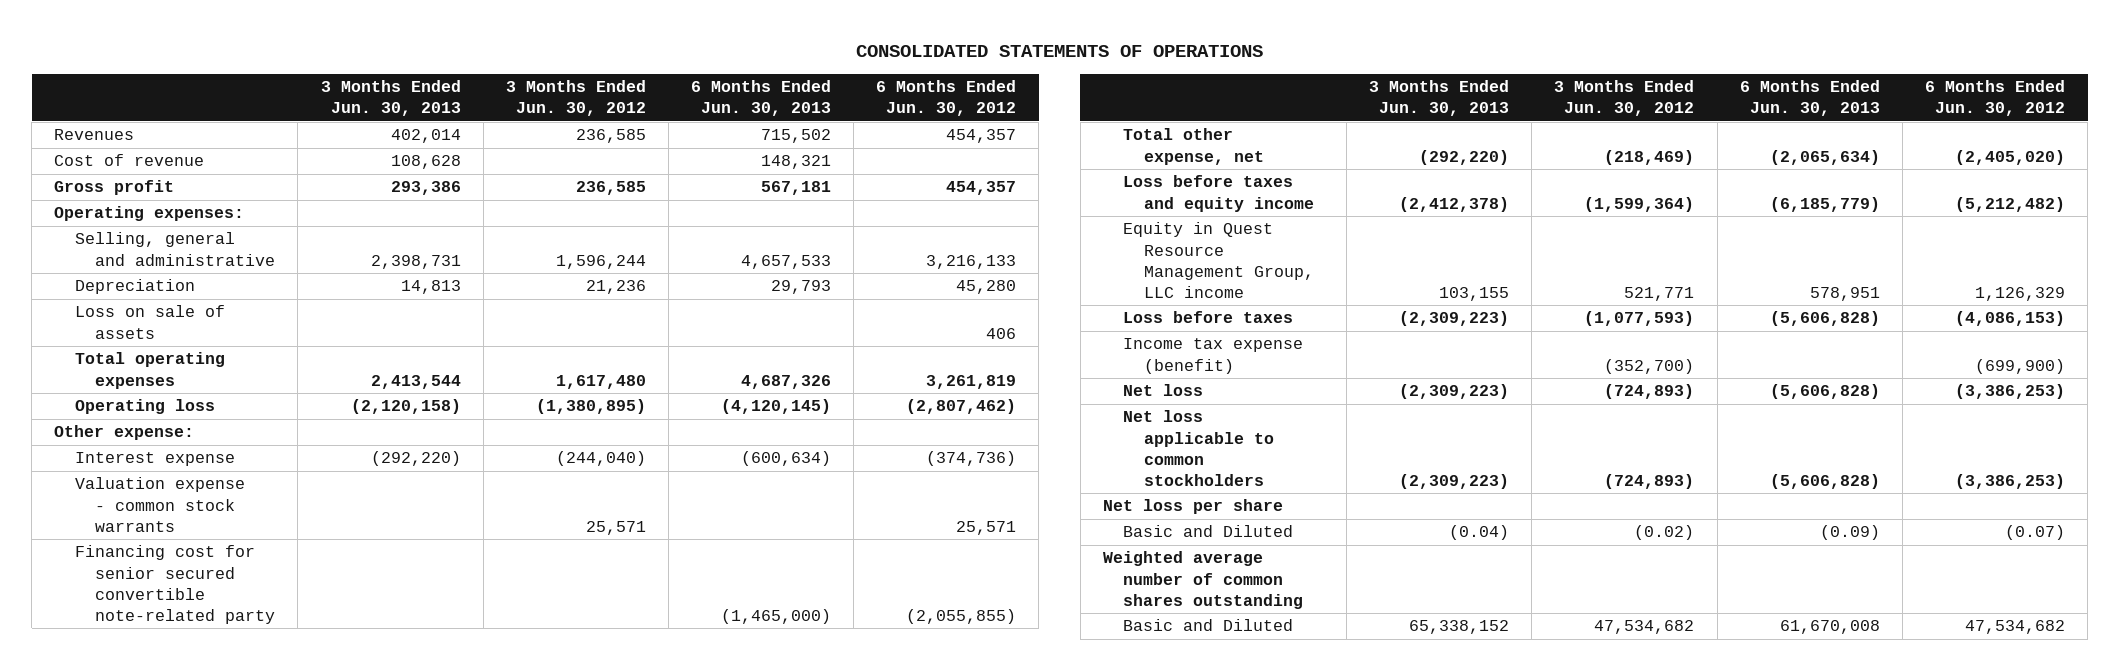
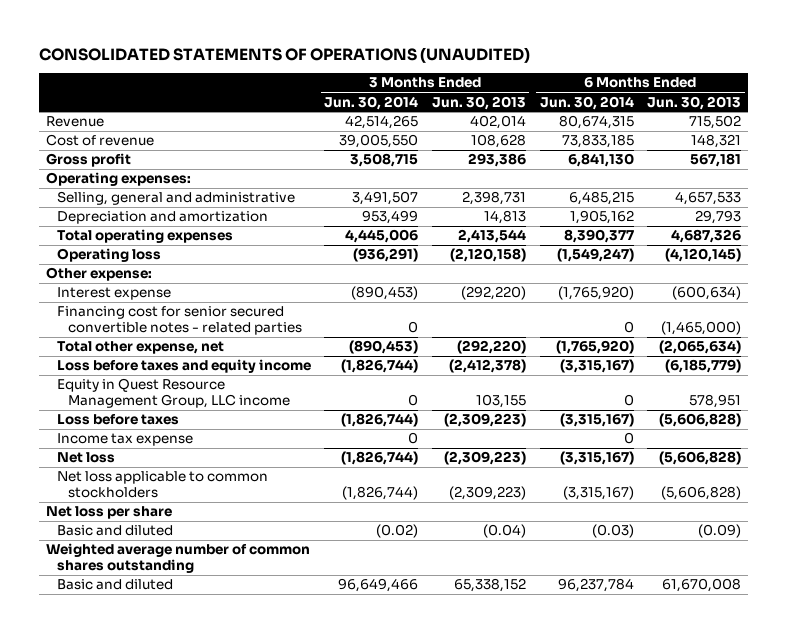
- CONSOLIDATED STATEMENTS OF OPERATIONS
+ CONSOLIDATED STATEMENTS OF OPERATIONS (UNAUDITED)
- | 3 Months Ended Jun. 30, 2013 | 3 Months Ended Jun. 30, 2012 | 6 Months Ended Jun. 30, 2013 | 6 Months Ended Jun. 30, 2012
+ | 3 Months Ended Jun. 30, 2014 | 3 Months Ended Jun. 30, 2013 | 6 Months Ended Jun. 30, 2014 | 6 Months Ended Jun. 30, 2013
- Revenues | 402,014 | 236,585 | 715,502 | 454,357
+ Revenue | 42,514,265 | 402,014 | 80,674,315 | 715,502
- Depreciation | 14,813 | 21,236 | 29,793 | 45,280
- Loss on sale of assets | | | | 406
+ Depreciation and amortization | 953,499 | 14,813 | 1,905,162 | 29,793
- Valuation expense - common stock warrants | | 25,571 | | 25,571
- Financing cost for senior secured convertible note-related party | | | (1,465,000) | (2,055,855)
+ Financing cost for senior secured convertible notes - related parties | 0 | | 0 | (1,465,000)
- Income tax expense (benefit) | | (352,700) | | (699,900)
+ Income tax expense | 0 | | 0 |
- Basic and Diluted | (0.04) | (0.02) | (0.09) | (0.07)
+ Basic and diluted | (0.02) | (0.04) | (0.03) | (0.09)
- Basic and Diluted | 65,338,152 | 47,534,682 | 61,670,008 | 47,534,682
+ Basic and diluted | 96,649,466 | 65,338,152 | 96,237,784 | 61,670,008

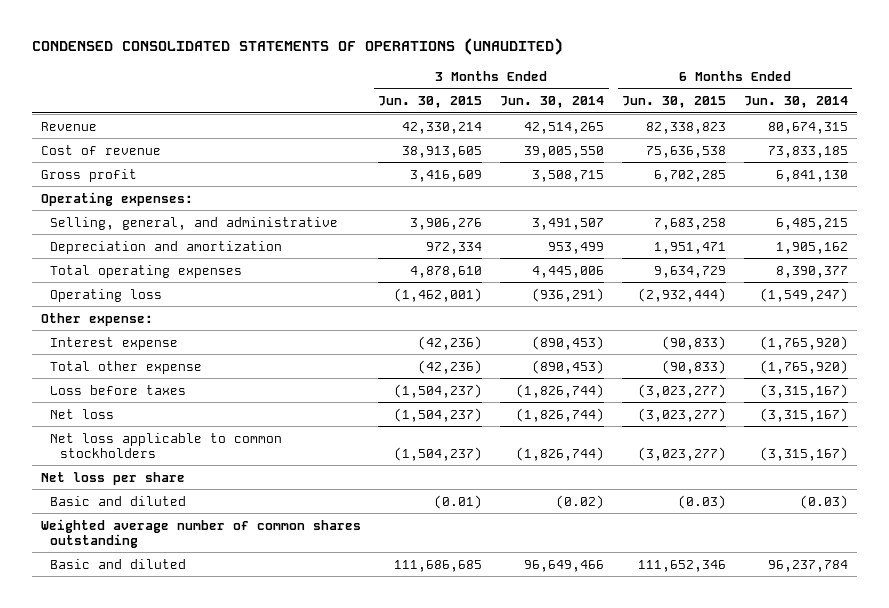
- CONSOLIDATED STATEMENTS OF OPERATIONS (UNAUDITED)
+ CONDENSED CONSOLIDATED STATEMENTS OF OPERATIONS (UNAUDITED)
- | 3 Months Ended Jun. 30, 2014 | 3 Months Ended Jun. 30, 2013 | 6 Months Ended Jun. 30, 2014 | 6 Months Ended Jun. 30, 2013
+ | 3 Months Ended Jun. 30, 2015 | 3 Months Ended Jun. 30, 2014 | 6 Months Ended Jun. 30, 2015 | 6 Months Ended Jun. 30, 2014
- Selling, general and administrative | 3,491,507 | 2,398,731 | 6,485,215 | 4,657,533
+ Selling, general, and administrative | 3,906,276 | 3,491,507 | 7,683,258 | 6,485,215
- Financing cost for senior secured convertible notes - related parties | 0 | | 0 | (1,465,000)
- Total other expense, net | (890,453) | (292,220) | (1,765,920) | (2,065,634)
- Loss before taxes and equity income | (1,826,744) | (2,412,378) | (3,315,167) | (6,185,779)
- Equity in Quest Resource Management Group, LLC income | 0 | 103,155 | 0 | 578,951
+ Total other expense | (42,236) | (890,453) | (90,833) | (1,765,920)
- Income tax expense | 0 | | 0 |

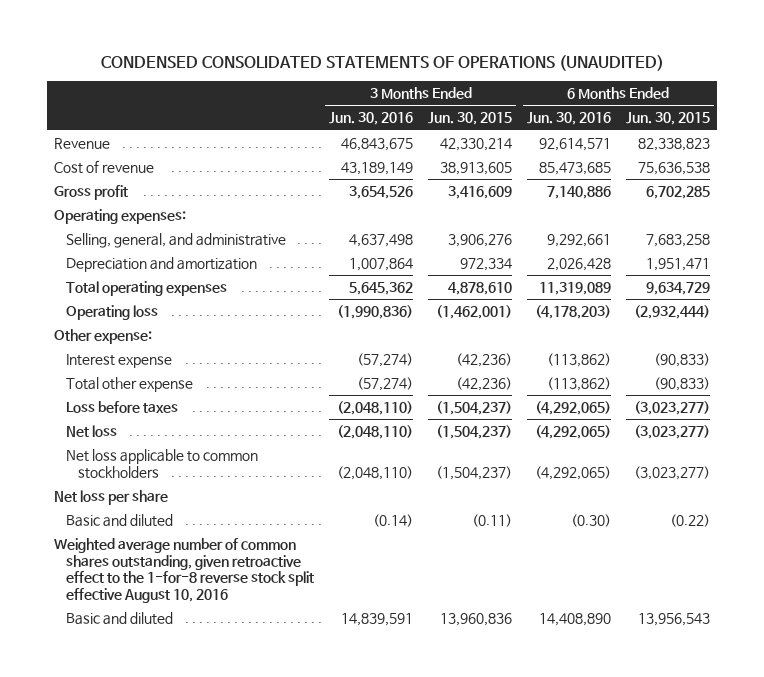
- | 3 Months Ended Jun. 30, 2015 | 3 Months Ended Jun. 30, 2014 | 6 Months Ended Jun. 30, 2015 | 6 Months Ended Jun. 30, 2014
+ | 3 Months Ended Jun. 30, 2016 | 3 Months Ended Jun. 30, 2015 | 6 Months Ended Jun. 30, 2016 | 6 Months Ended Jun. 30, 2015
- Basic and diluted | (0.01) | (0.02) | (0.03) | (0.03)
- Weighted average number of common shares outstanding
- Basic and diluted | 111,686,685 | 96,649,466 | 111,652,346 | 96,237,784
+ Basic and diluted | (0.14) | (0.11) | (0.30) | (0.22)
+ Weighted average number of common shares outstanding, given retroactive effect to the 1-for-8 reverse stock split effective August 10, 2016
+ Basic and diluted | 14,839,591 | 13,960,836 | 14,408,890 | 13,956,543

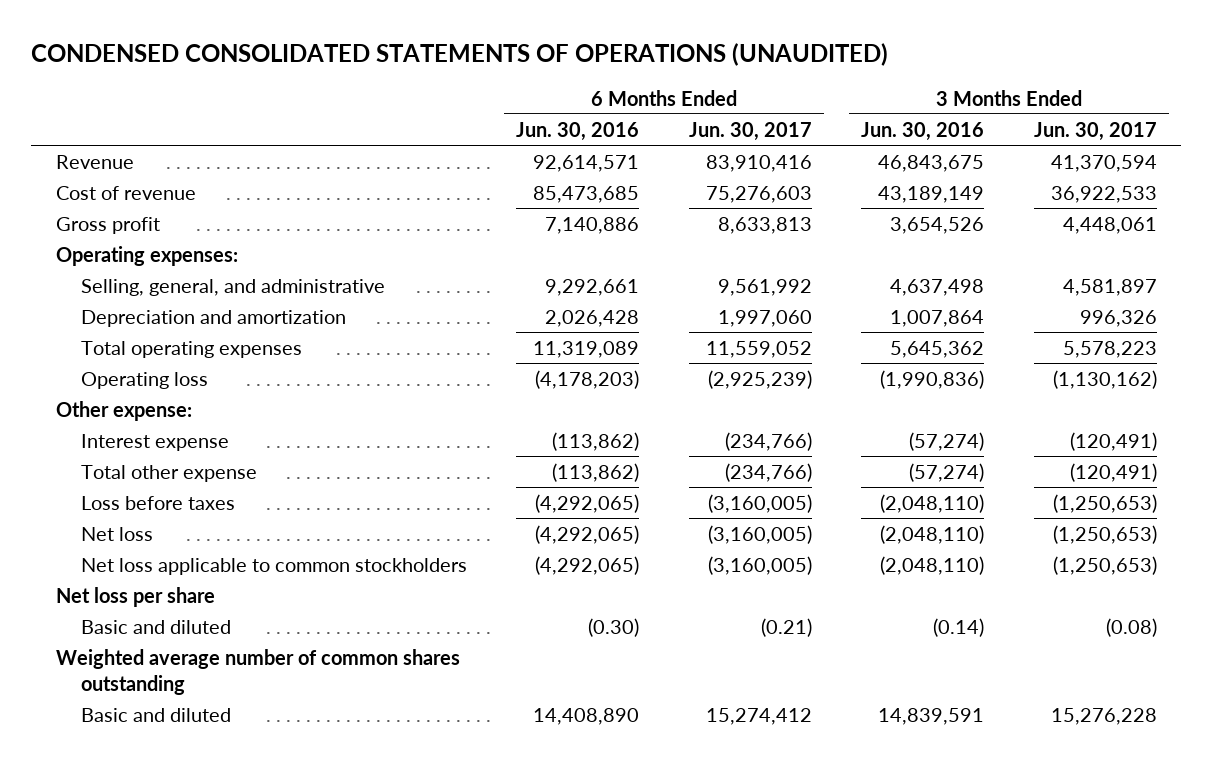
- | 3 Months Ended Jun. 30, 2016 | 3 Months Ended Jun. 30, 2015 | 6 Months Ended Jun. 30, 2016 | 6 Months Ended Jun. 30, 2015
+ | 6 Months Ended Jun. 30, 2016 | 6 Months Ended Jun. 30, 2017 | 3 Months Ended Jun. 30, 2016 | 3 Months Ended Jun. 30, 2017
- Weighted average number of common shares outstanding, given retroactive effect to the 1-for-8 reverse stock split effective August 10, 2016
+ Weighted average number of common shares outstanding

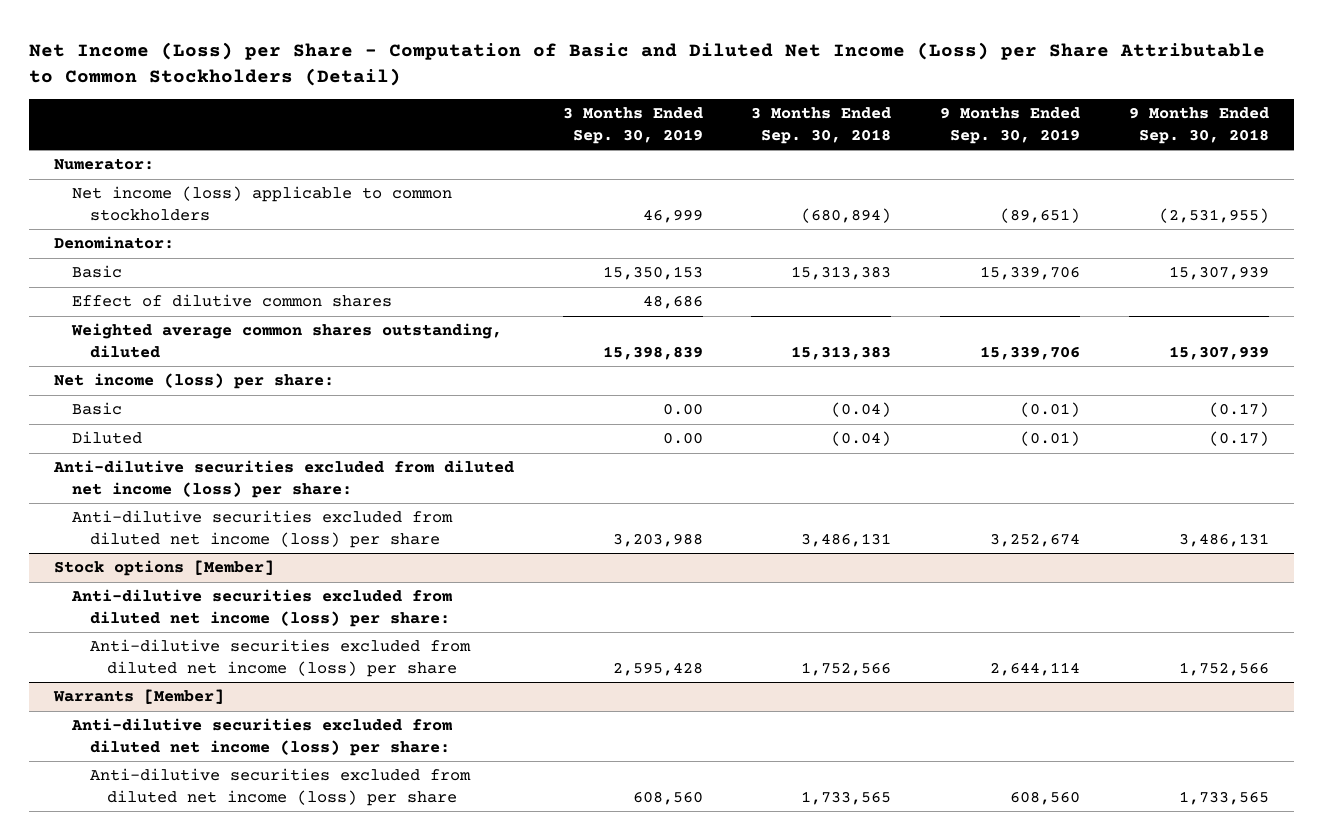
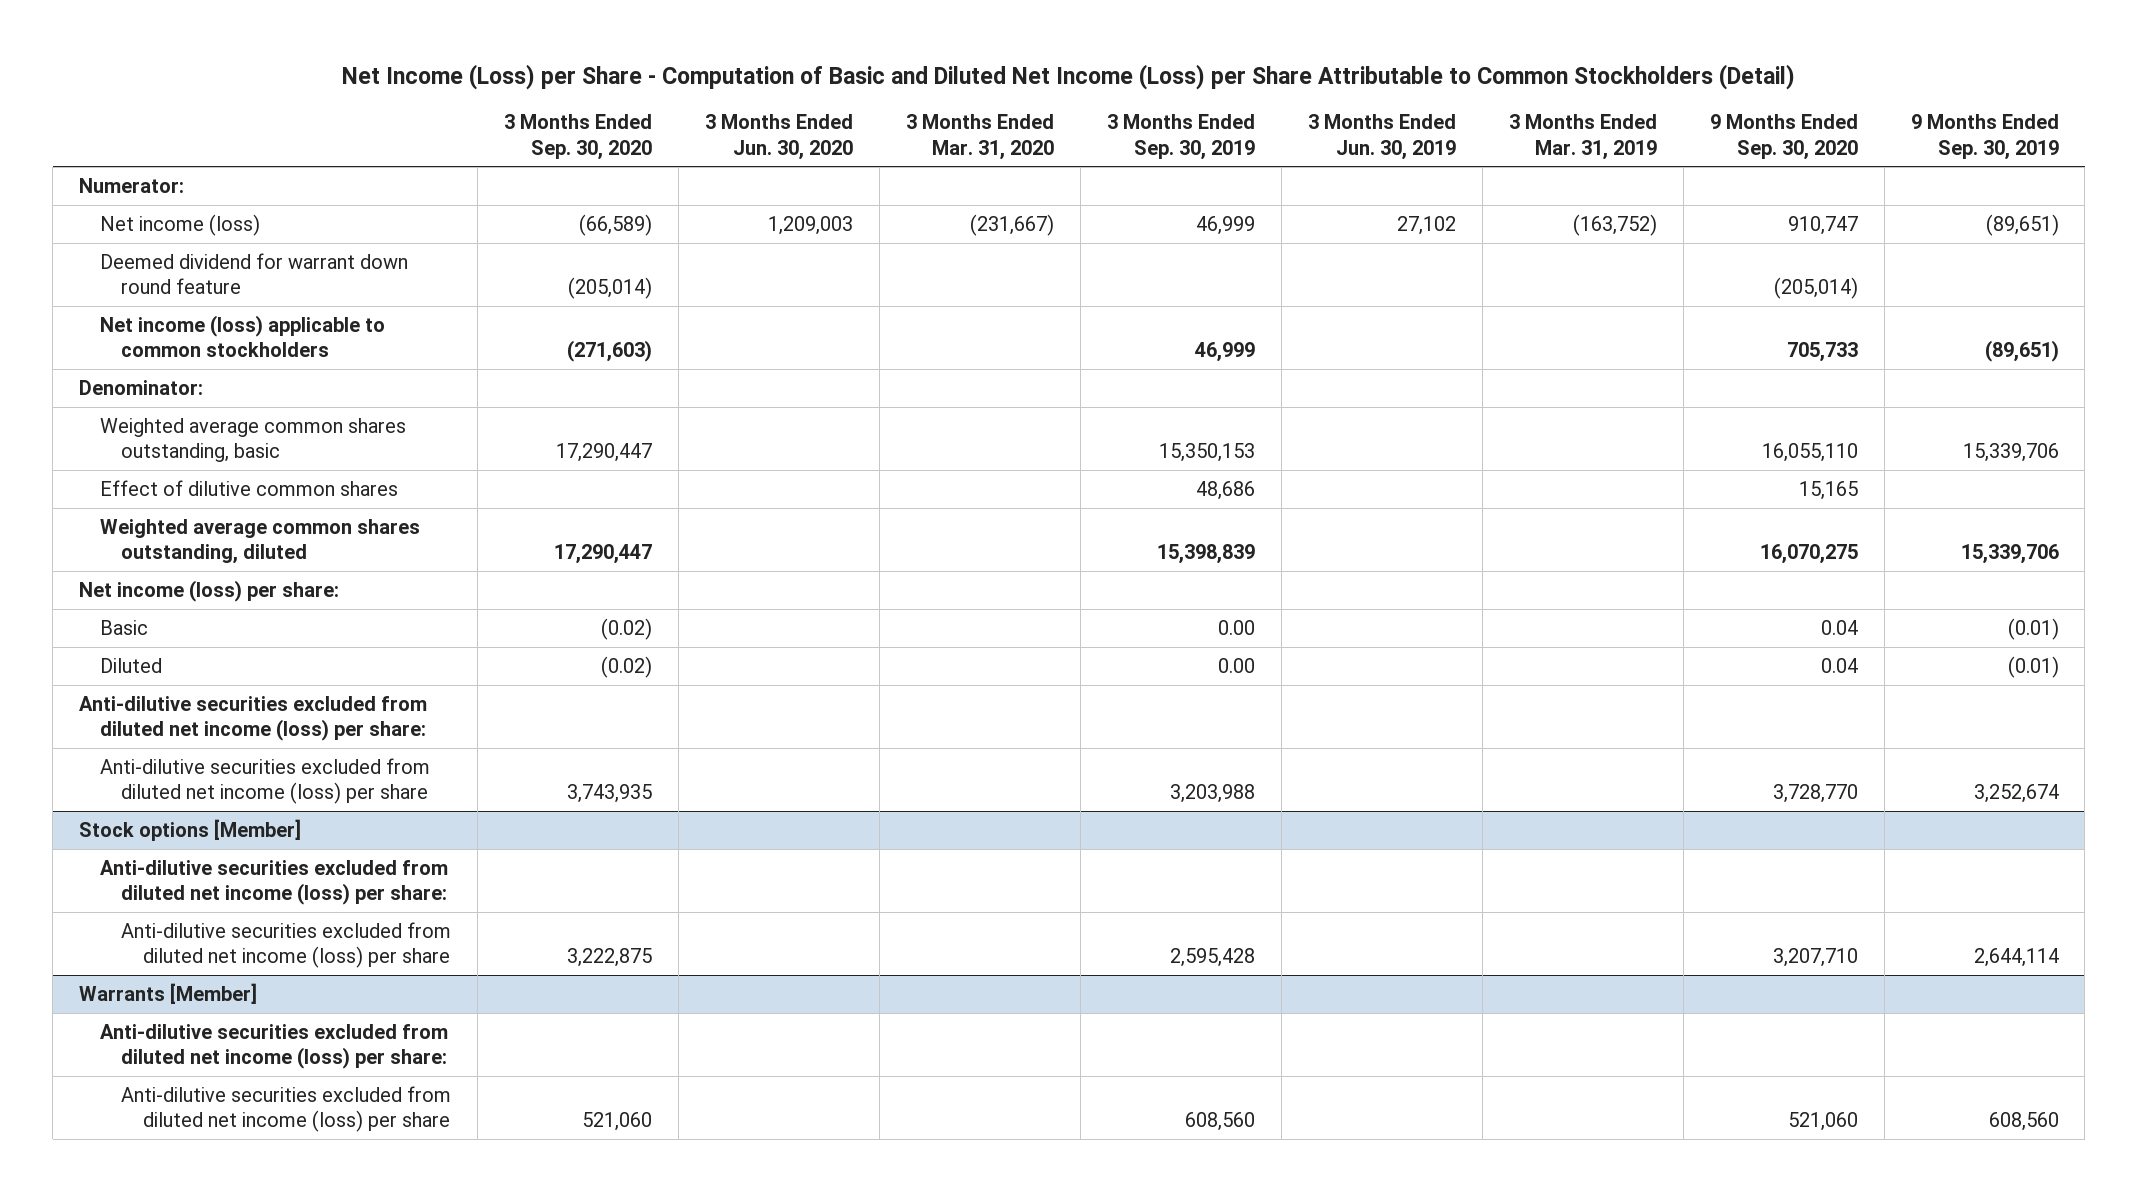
- | 3 Months Ended Sep. 30, 2019 | 3 Months Ended Sep. 30, 2018 | 9 Months Ended Sep. 30, 2019 | 9 Months Ended Sep. 30, 2018
+ | 3 Months Ended Sep. 30, 2020 | 3 Months Ended Jun. 30, 2020 | 3 Months Ended Mar. 31, 2020 | 3 Months Ended Sep. 30, 2019 | 3 Months Ended Jun. 30, 2019 | 3 Months Ended Mar. 31, 2019 | 9 Months Ended Sep. 30, 2020 | 9 Months Ended Sep. 30, 2019
+ Net income (loss) | (66,589) | 1,209,003 | (231,667) | 46,999 | 27,102 | (163,752) | 910,747 | (89,651)
+ Deemed dividend for warrant down round feature | (205,014) | | | | | | (205,014) |
- Basic | 15,350,153 | 15,313,383 | 15,339,706 | 15,307,939
+ Weighted average common shares outstanding, basic | 17,290,447 | | | 15,350,153 | | | 16,055,110 | 15,339,706

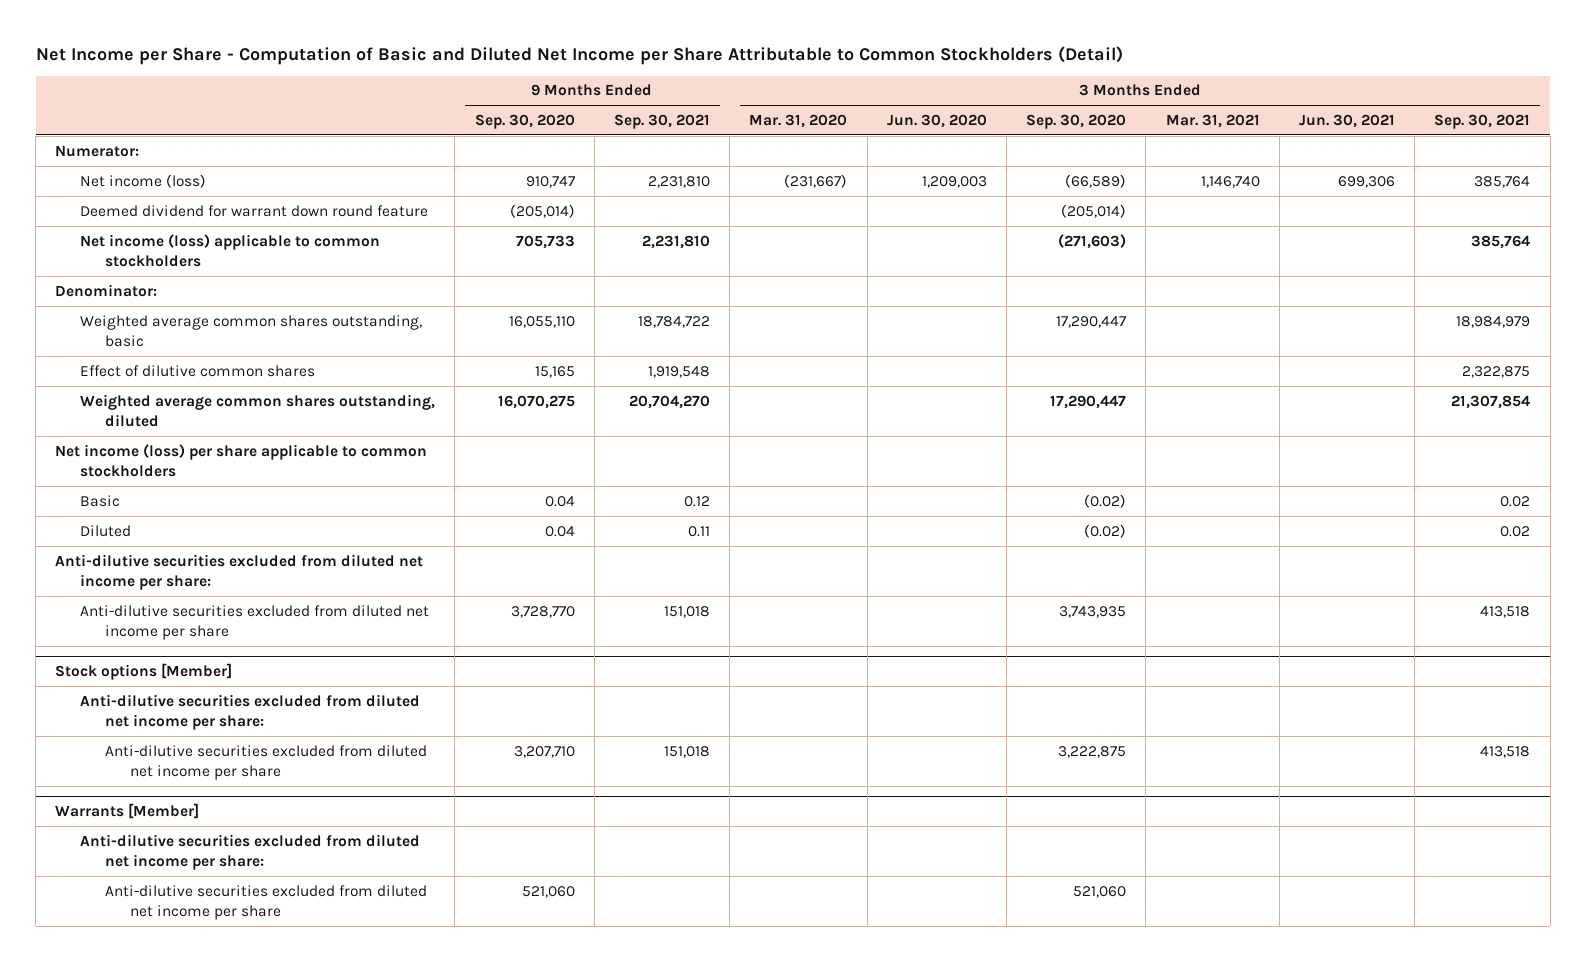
- Net Income (Loss) per Share - Computation of Basic and Diluted Net Income (Loss) per Share Attributable to Common Stockholders (Detail)
+ Net Income per Share - Computation of Basic and Diluted Net Income per Share Attributable to Common Stockholders (Detail)
- | 3 Months Ended Sep. 30, 2020 | 3 Months Ended Jun. 30, 2020 | 3 Months Ended Mar. 31, 2020 | 3 Months Ended Sep. 30, 2019 | 3 Months Ended Jun. 30, 2019 | 3 Months Ended Mar. 31, 2019 | 9 Months Ended Sep. 30, 2020 | 9 Months Ended Sep. 30, 2019
+ | 9 Months Ended Sep. 30, 2020 | 9 Months Ended Sep. 30, 2021 | 3 Months Ended Mar. 31, 2020 | 3 Months Ended Jun. 30, 2020 | 3 Months Ended Sep. 30, 2020 | 3 Months Ended Mar. 31, 2021 | 3 Months Ended Jun. 30, 2021 | 3 Months Ended Sep. 30, 2021
- Net income (loss) per share:
+ Net income (loss) per share applicable to common stockholders
- Anti-dilutive securities excluded from diluted net income (loss) per share:
- Anti-dilutive securities excluded from diluted net income (loss) per share | 3,743,935 | | | 3,203,988 | | | 3,728,770 | 3,252,674
+ Anti-dilutive securities excluded from diluted net income per share:
+ Anti-dilutive securities excluded from diluted net income per share | 3,728,770 | 151,018 | | | 3,743,935 | | | 413,518
@ Stock options [Member]
- Anti-dilutive securities excluded from diluted net income (loss) per share:
- Anti-dilutive securities excluded from diluted net income (loss) per share | 3,222,875 | | | 2,595,428 | | | 3,207,710 | 2,644,114
+ Anti-dilutive securities excluded from diluted net income per share:
+ Anti-dilutive securities excluded from diluted net income per share | 3,207,710 | 151,018 | | | 3,222,875 | | | 413,518
@ Warrants [Member]
- Anti-dilutive securities excluded from diluted net income (loss) per share:
- Anti-dilutive securities excluded from diluted net income (loss) per share | 521,060 | | | 608,560 | | | 521,060 | 608,560
+ Anti-dilutive securities excluded from diluted net income per share:
+ Anti-dilutive securities excluded from diluted net income per share | 521,060 | | | | 521,060 | | |

